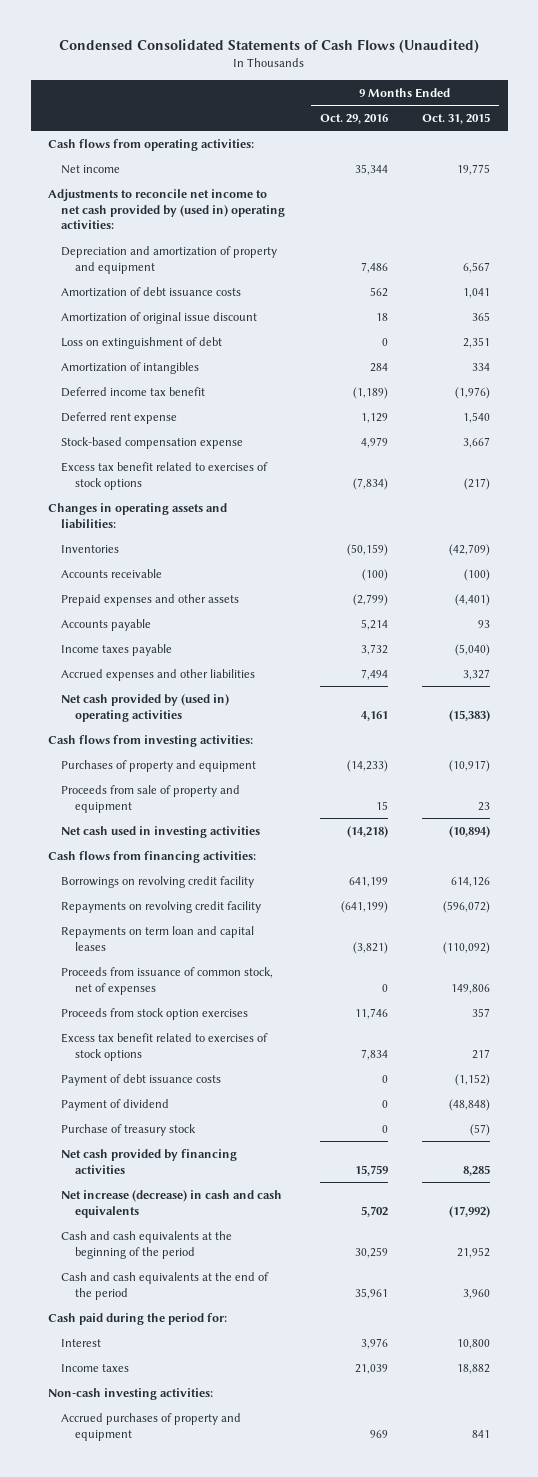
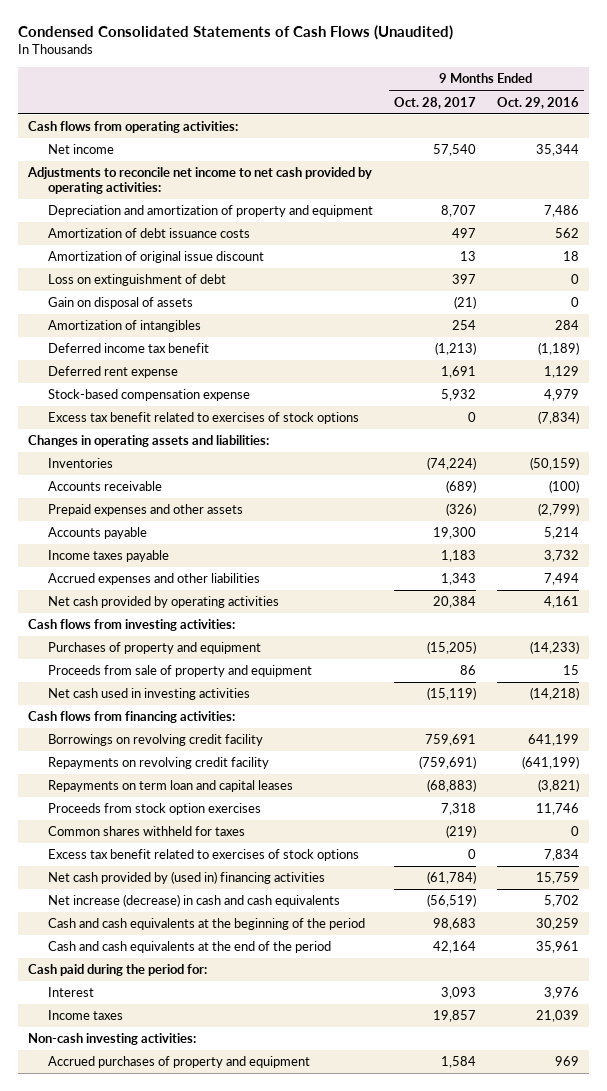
- | 9 Months Ended Oct. 29, 2016 | 9 Months Ended Oct. 31, 2015
+ | 9 Months Ended Oct. 28, 2017 | 9 Months Ended Oct. 29, 2016
- Adjustments to reconcile net income to net cash provided by (used in) operating activities:
+ Adjustments to reconcile net income to net cash provided by operating activities:
+ Gain on disposal of assets | (21) | 0
- Net cash provided by (used in) operating activities | 4,161 | (15,383)
+ Net cash provided by operating activities | 20,384 | 4,161
- Proceeds from issuance of common stock, net of expenses | 0 | 149,806
+ Common shares withheld for taxes | (219) | 0
- Payment of debt issuance costs | 0 | (1,152)
- Payment of dividend | 0 | (48,848)
- Purchase of treasury stock | 0 | (57)
- Net cash provided by financing activities | 15,759 | 8,285
+ Net cash provided by (used in) financing activities | (61,784) | 15,759

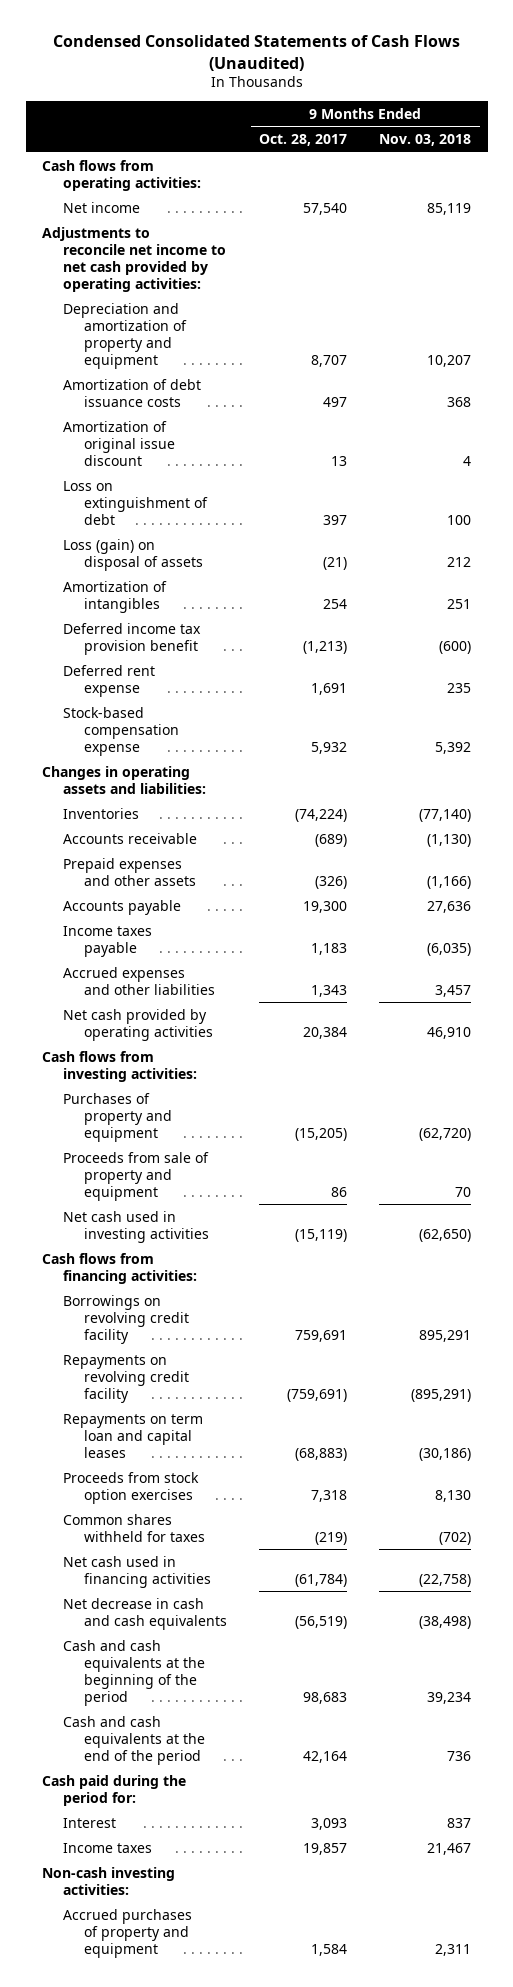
- | 9 Months Ended Oct. 28, 2017 | 9 Months Ended Oct. 29, 2016
+ | 9 Months Ended Oct. 28, 2017 | 9 Months Ended Nov. 03, 2018
- Gain on disposal of assets | (21) | 0
+ Loss (gain) on disposal of assets | (21) | 212
- Deferred income tax benefit | (1,213) | (1,189)
+ Deferred income tax provision benefit | (1,213) | (600)
- Excess tax benefit related to exercises of stock options | 0 | (7,834)
- Excess tax benefit related to exercises of stock options | 0 | 7,834
- Net cash provided by (used in) financing activities | (61,784) | 15,759
- Net increase (decrease) in cash and cash equivalents | (56,519) | 5,702
+ Net cash used in financing activities | (61,784) | (22,758)
+ Net decrease in cash and cash equivalents | (56,519) | (38,498)

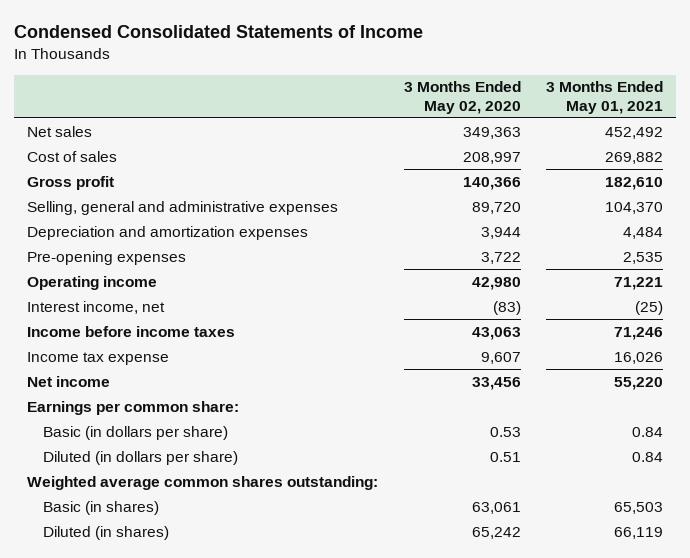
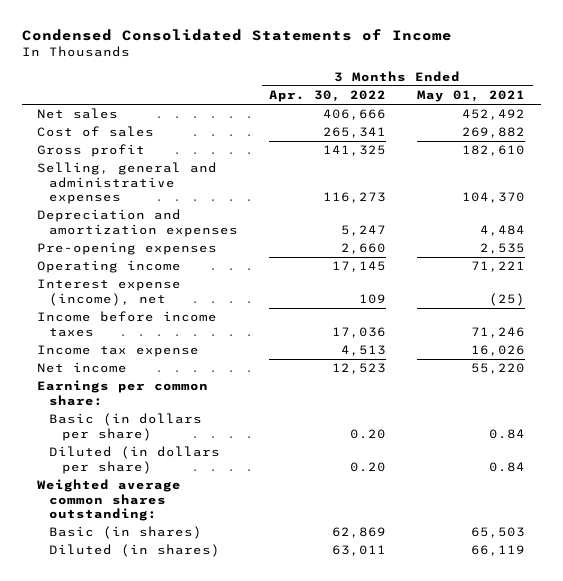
- | 3 Months Ended May 02, 2020 | 3 Months Ended May 01, 2021
+ | 3 Months Ended Apr. 30, 2022 | 3 Months Ended May 01, 2021
- Interest income, net | (83) | (25)
+ Interest expense (income), net | 109 | (25)

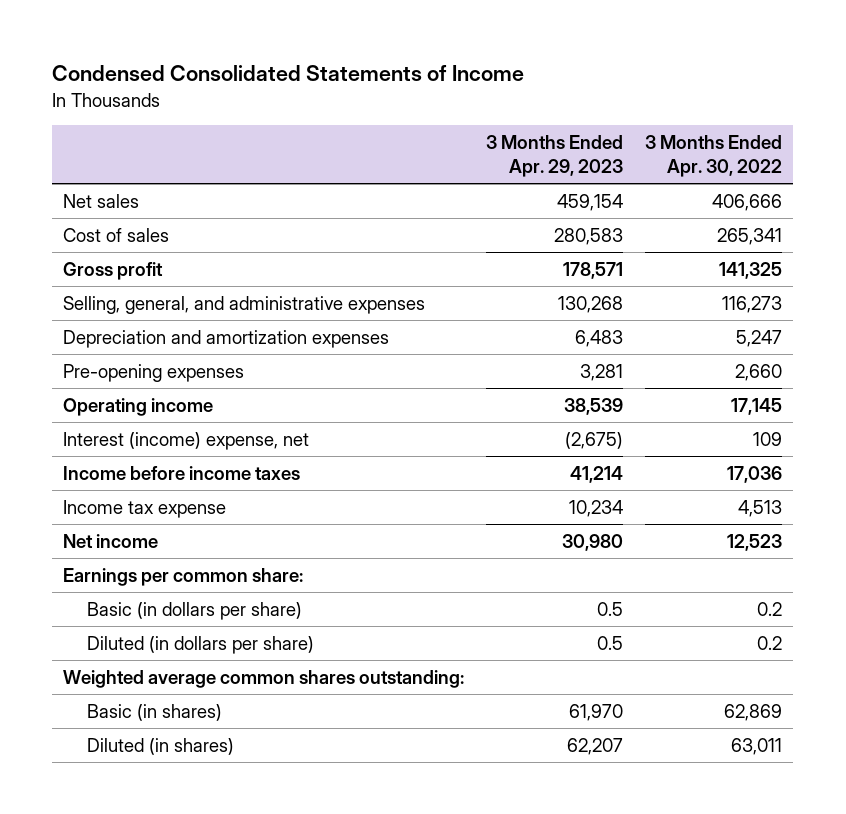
- | 3 Months Ended Apr. 30, 2022 | 3 Months Ended May 01, 2021
+ | 3 Months Ended Apr. 29, 2023 | 3 Months Ended Apr. 30, 2022
- Selling, general and administrative expenses | 116,273 | 104,370
+ Selling, general, and administrative expenses | 130,268 | 116,273
- Interest expense (income), net | 109 | (25)
+ Interest (income) expense, net | (2,675) | 109
- Basic (in dollars per share) | 0.20 | 0.84
- Diluted (in dollars per share) | 0.20 | 0.84
+ Basic (in dollars per share) | 0.5 | 0.2
+ Diluted (in dollars per share) | 0.5 | 0.2

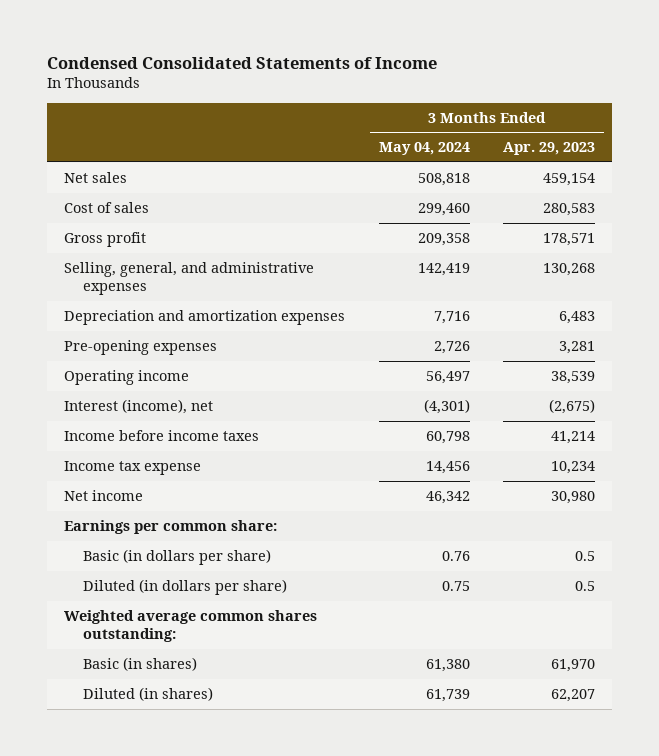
- | 3 Months Ended Apr. 29, 2023 | 3 Months Ended Apr. 30, 2022
+ | 3 Months Ended May 04, 2024 | 3 Months Ended Apr. 29, 2023
- Interest (income) expense, net | (2,675) | 109
+ Interest (income), net | (4,301) | (2,675)

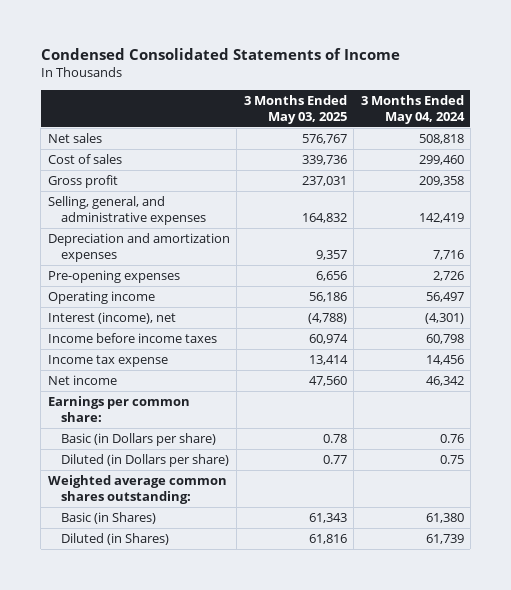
- | 3 Months Ended May 04, 2024 | 3 Months Ended Apr. 29, 2023
+ | 3 Months Ended May 03, 2025 | 3 Months Ended May 04, 2024
- Basic (in dollars per share) | 0.76 | 0.5
- Diluted (in dollars per share) | 0.75 | 0.5
+ Basic (in Dollars per share) | 0.78 | 0.76
+ Diluted (in Dollars per share) | 0.77 | 0.75
- Basic (in shares) | 61,380 | 61,970
- Diluted (in shares) | 61,739 | 62,207
+ Basic (in Shares) | 61,343 | 61,380
+ Diluted (in Shares) | 61,816 | 61,739

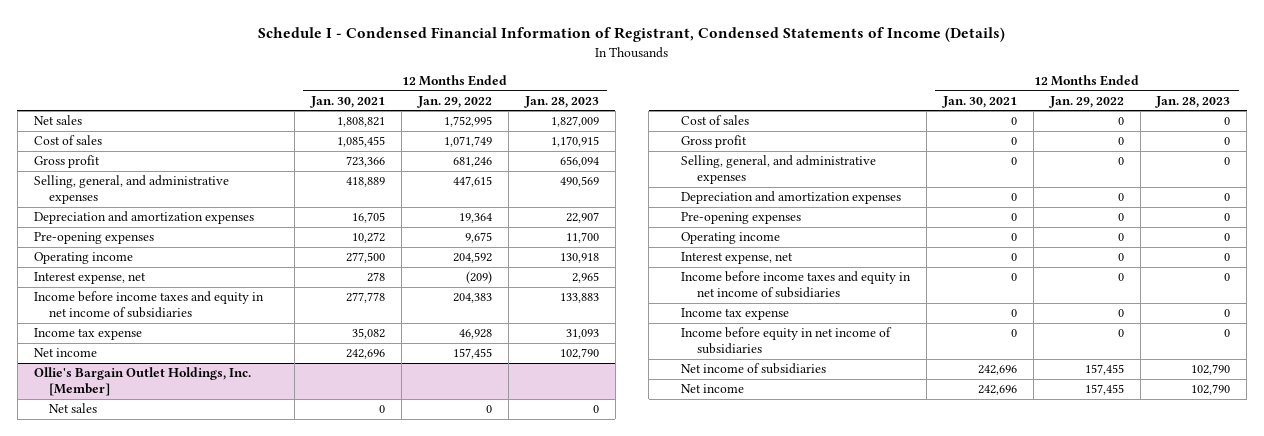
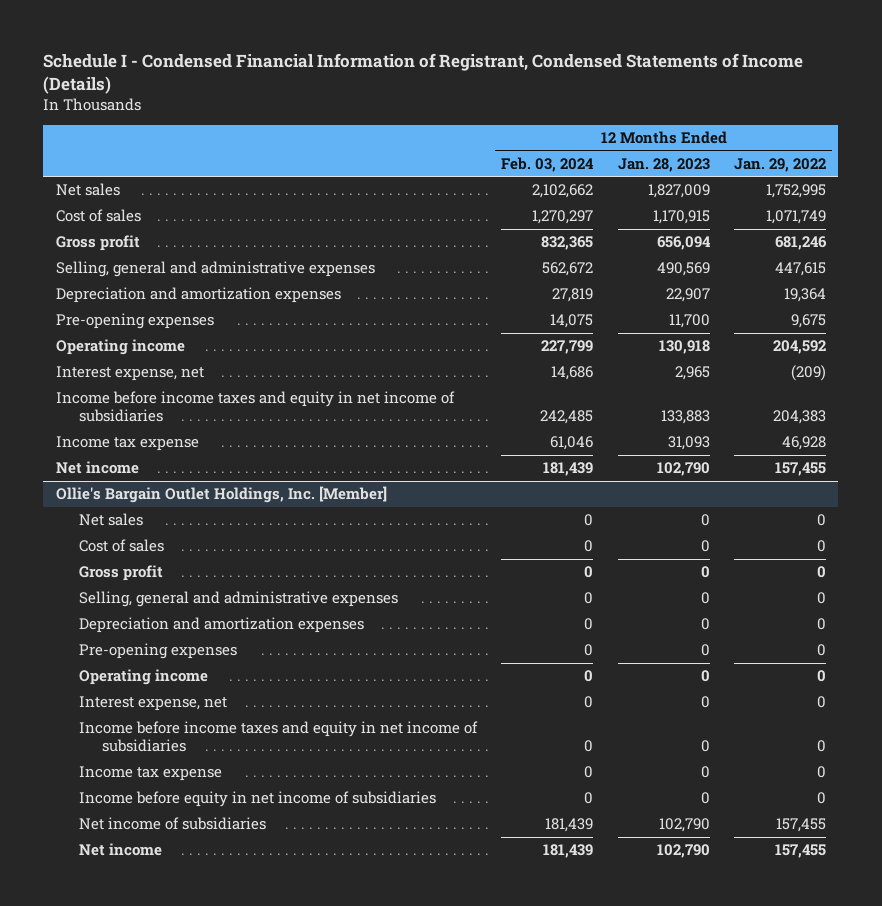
- | 12 Months Ended Jan. 30, 2021 | 12 Months Ended Jan. 29, 2022 | 12 Months Ended Jan. 28, 2023
+ | 12 Months Ended Feb. 03, 2024 | 12 Months Ended Jan. 28, 2023 | 12 Months Ended Jan. 29, 2022
- Selling, general, and administrative expenses | 418,889 | 447,615 | 490,569
+ Selling, general and administrative expenses | 562,672 | 490,569 | 447,615
@ Ollie's Bargain Outlet Holdings, Inc. [Member]
- Selling, general, and administrative expenses | 0 | 0 | 0
+ Selling, general and administrative expenses | 0 | 0 | 0

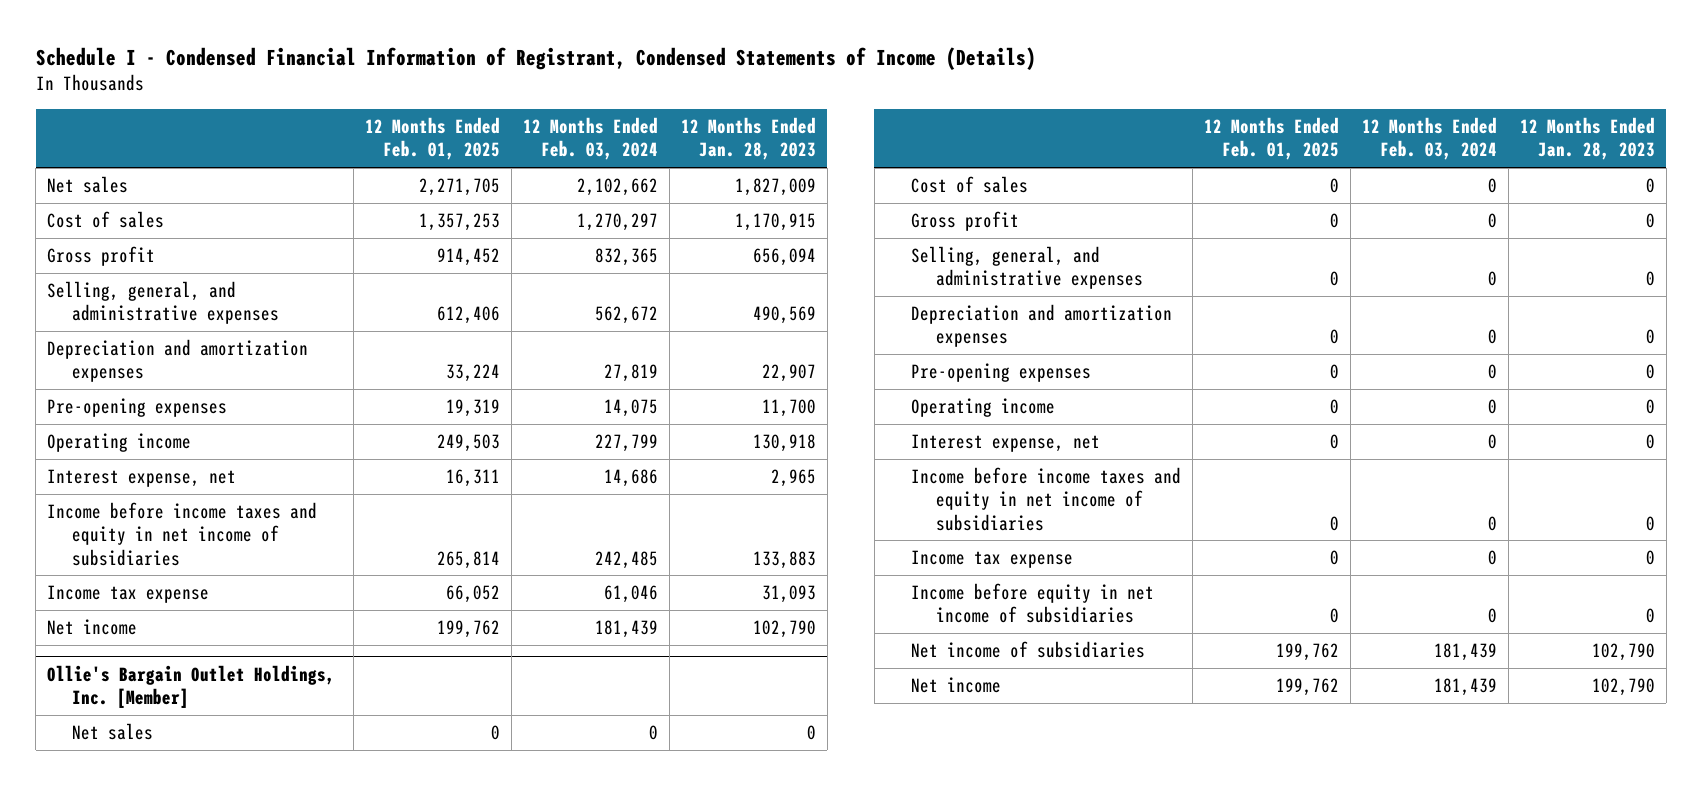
- | 12 Months Ended Feb. 03, 2024 | 12 Months Ended Jan. 28, 2023 | 12 Months Ended Jan. 29, 2022
+ | 12 Months Ended Feb. 01, 2025 | 12 Months Ended Feb. 03, 2024 | 12 Months Ended Jan. 28, 2023
- Selling, general and administrative expenses | 562,672 | 490,569 | 447,615
+ Selling, general, and administrative expenses | 612,406 | 562,672 | 490,569
@ Ollie's Bargain Outlet Holdings, Inc. [Member]
- Selling, general and administrative expenses | 0 | 0 | 0
+ Selling, general, and administrative expenses | 0 | 0 | 0

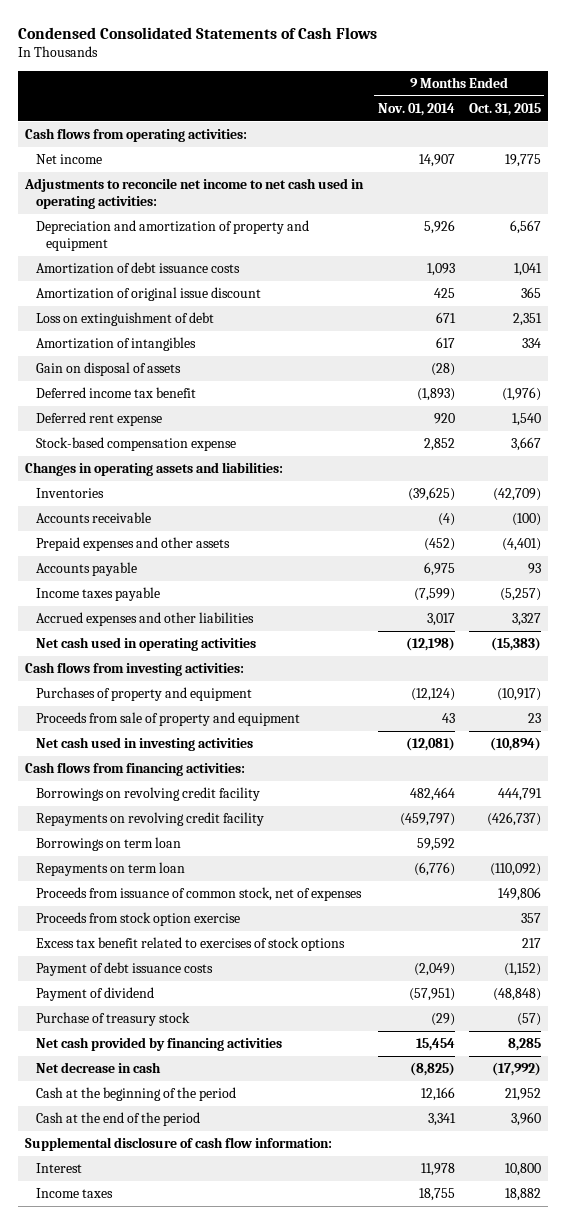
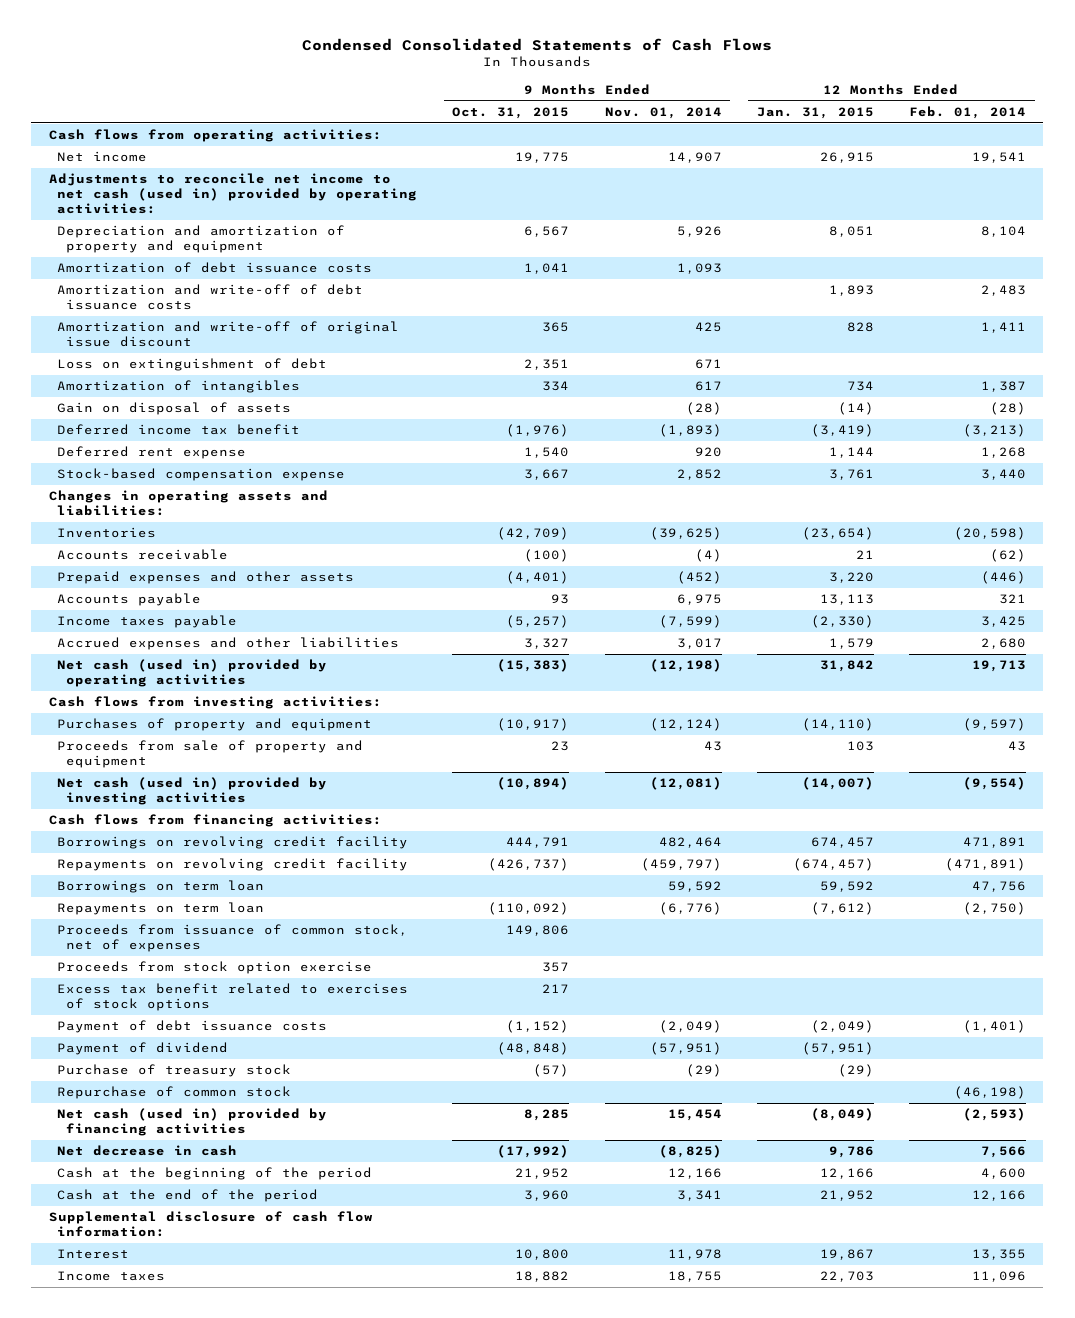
- | 9 Months Ended Nov. 01, 2014 | 9 Months Ended Oct. 31, 2015
+ | 9 Months Ended Oct. 31, 2015 | 9 Months Ended Nov. 01, 2014 | 12 Months Ended Jan. 31, 2015 | 12 Months Ended Feb. 01, 2014
- Adjustments to reconcile net income to net cash used in operating activities:
+ Adjustments to reconcile net income to net cash (used in) provided by operating activities:
- Amortization of original issue discount | 425 | 365
+ Amortization and write-off of debt issuance costs | | | 1,893 | 2,483
+ Amortization and write-off of original issue discount | 365 | 425 | 828 | 1,411
- Net cash used in operating activities | (12,198) | (15,383)
+ Net cash (used in) provided by operating activities | (15,383) | (12,198) | 31,842 | 19,713
- Net cash used in investing activities | (12,081) | (10,894)
+ Net cash (used in) provided by investing activities | (10,894) | (12,081) | (14,007) | (9,554)
- Net cash provided by financing activities | 15,454 | 8,285
+ Repurchase of common stock | | | | (46,198)
+ Net cash (used in) provided by financing activities | 8,285 | 15,454 | (8,049) | (2,593)

